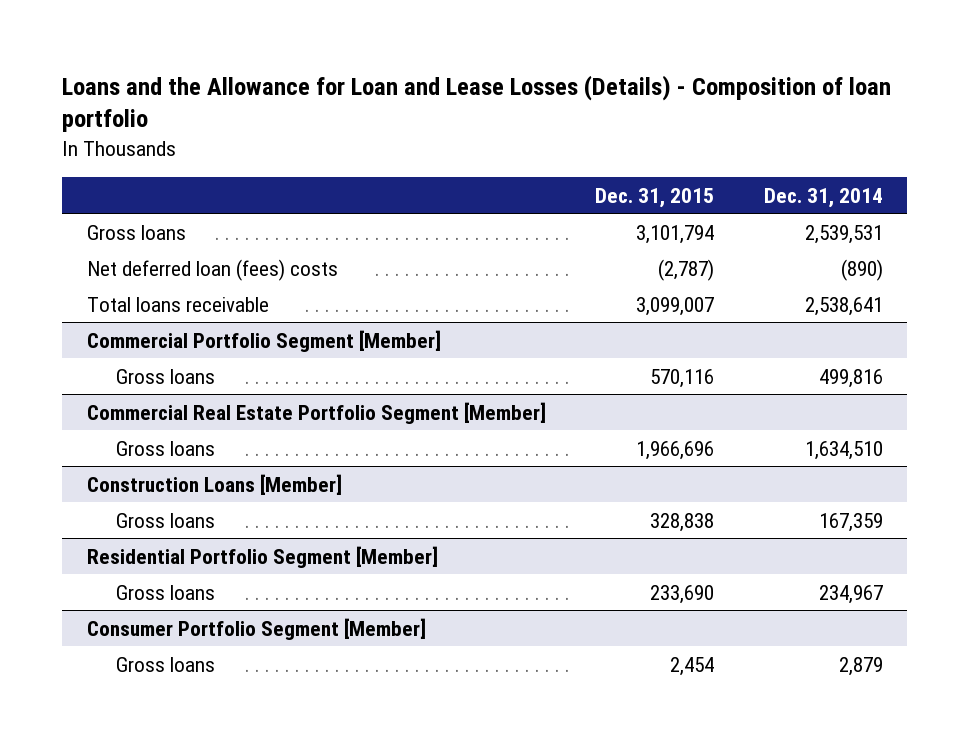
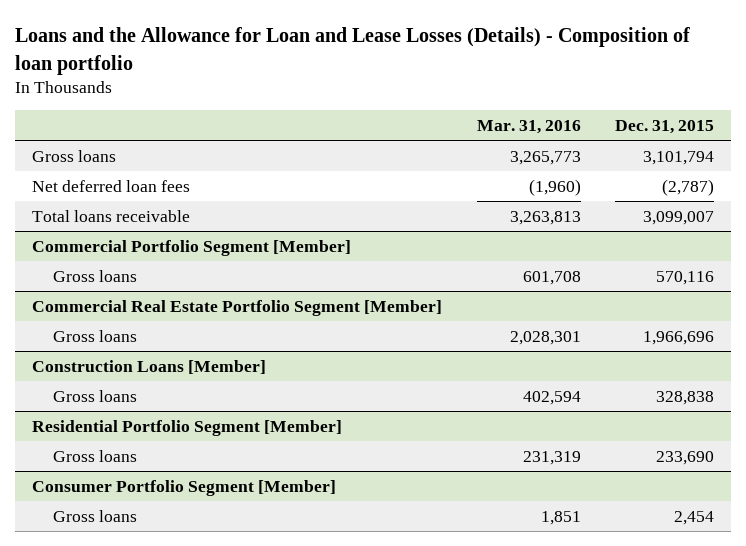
- | Dec. 31, 2015 | Dec. 31, 2014
+ | Mar. 31, 2016 | Dec. 31, 2015
- Net deferred loan (fees) costs | (2,787) | (890)
+ Net deferred loan fees | (1,960) | (2,787)

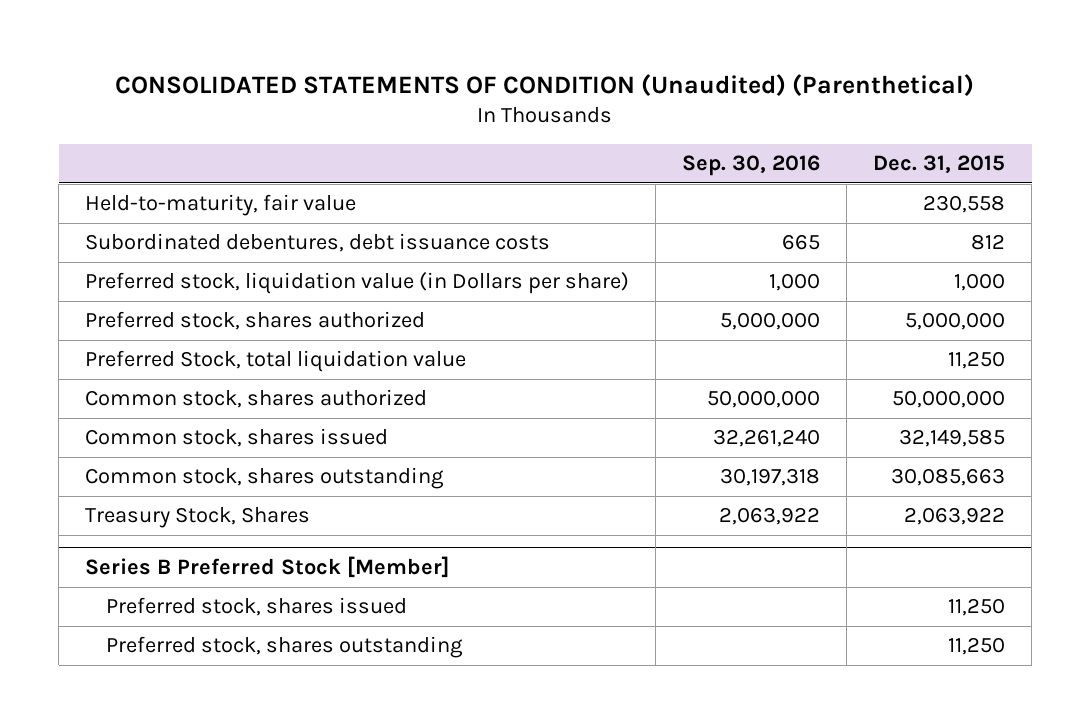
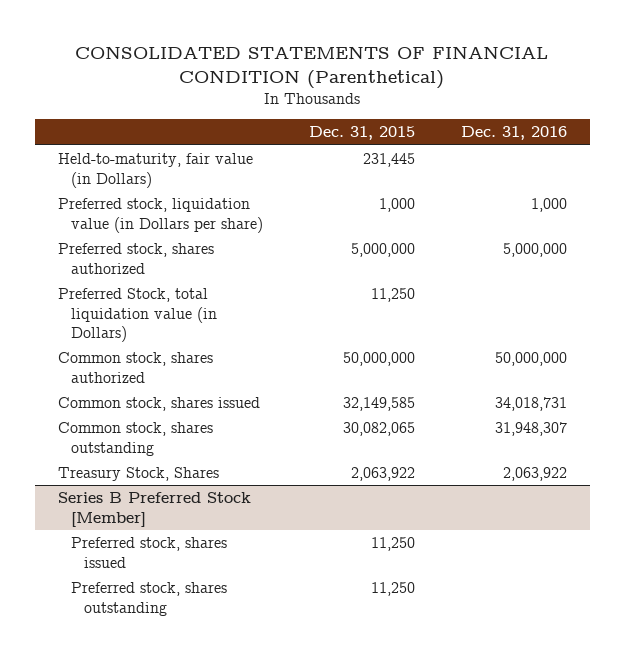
- CONSOLIDATED STATEMENTS OF CONDITION (Unaudited) (Parenthetical)
+ CONSOLIDATED STATEMENTS OF FINANCIAL CONDITION (Parenthetical)
- | Sep. 30, 2016 | Dec. 31, 2015
+ | Dec. 31, 2015 | Dec. 31, 2016
- Held-to-maturity, fair value | | 230,558
- Subordinated debentures, debt issuance costs | 665 | 812
+ Held-to-maturity, fair value (in Dollars) | 231,445 |
- Preferred Stock, total liquidation value | | 11,250
+ Preferred Stock, total liquidation value (in Dollars) | 11,250 |
- Common stock, shares outstanding | 30,197,318 | 30,085,663
+ Common stock, shares outstanding | 30,082,065 | 31,948,307

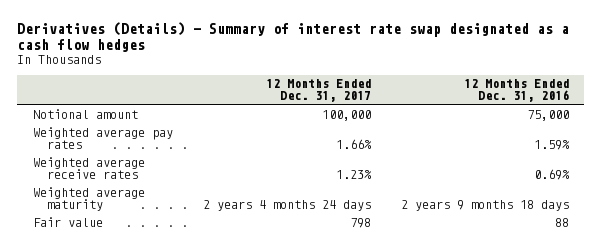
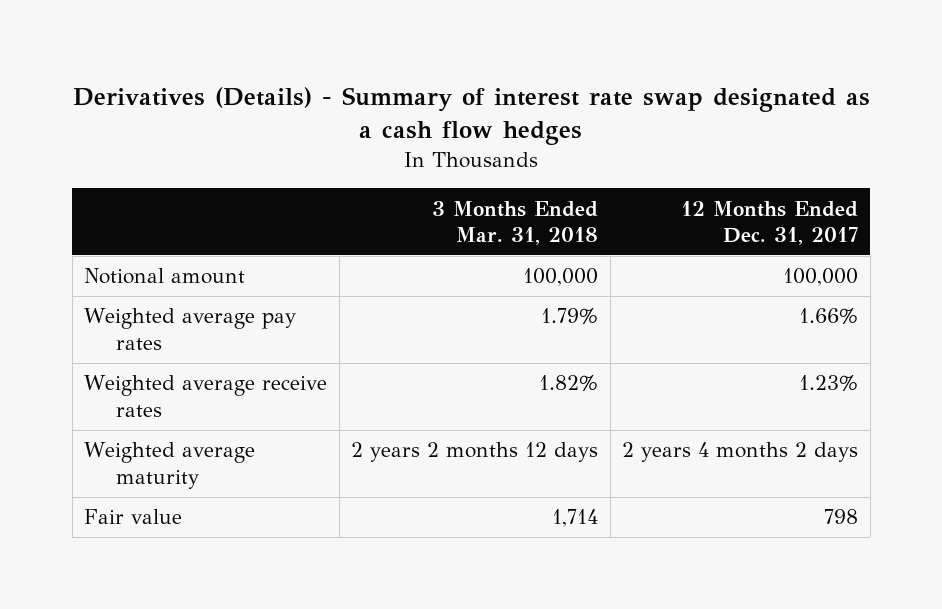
- | 12 Months Ended Dec. 31, 2017 | 12 Months Ended Dec. 31, 2016
+ | 3 Months Ended Mar. 31, 2018 | 12 Months Ended Dec. 31, 2017
- Weighted average maturity | 2 years 4 months 24 days | 2 years 9 months 18 days
+ Weighted average maturity | 2 years 2 months 12 days | 2 years 4 months 2 days

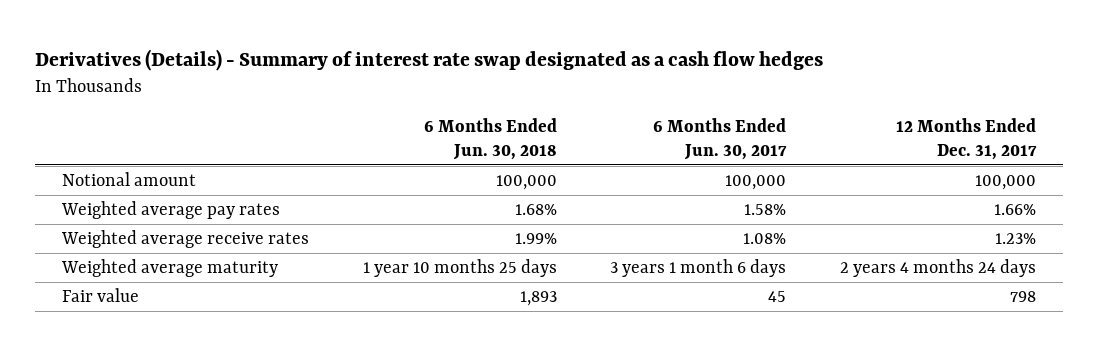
- | 3 Months Ended Mar. 31, 2018 | 12 Months Ended Dec. 31, 2017
+ | 6 Months Ended Jun. 30, 2018 | 6 Months Ended Jun. 30, 2017 | 12 Months Ended Dec. 31, 2017
- Weighted average maturity | 2 years 2 months 12 days | 2 years 4 months 2 days
+ Weighted average maturity | 1 year 10 months 25 days | 3 years 1 month 6 days | 2 years 4 months 24 days

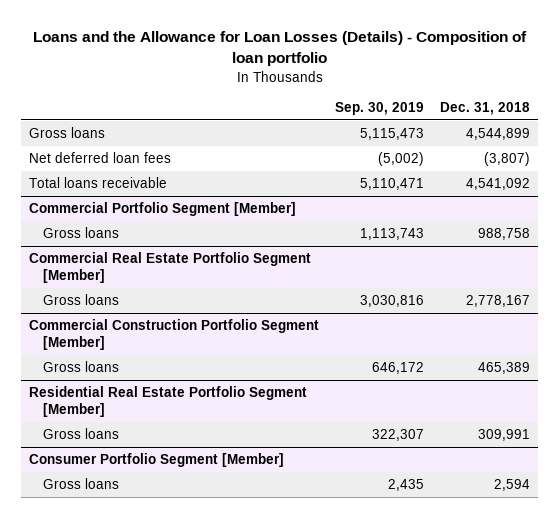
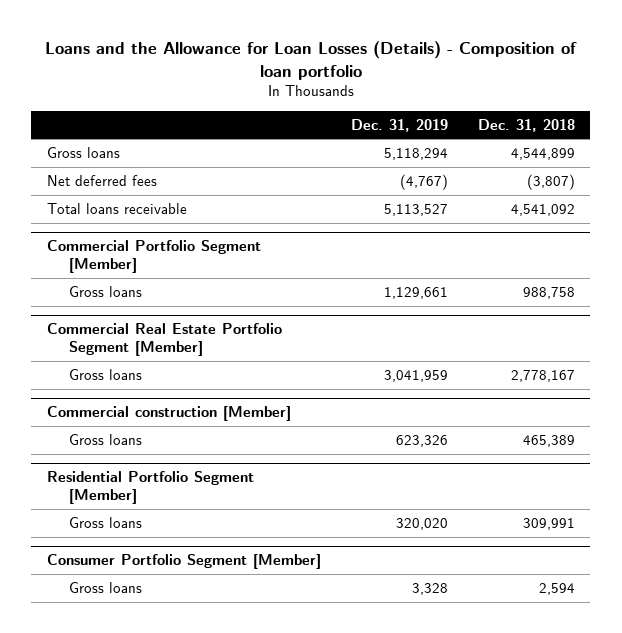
- | Sep. 30, 2019 | Dec. 31, 2018
+ | Dec. 31, 2019 | Dec. 31, 2018
- Net deferred loan fees | (5,002) | (3,807)
+ Net deferred fees | (4,767) | (3,807)
- Commercial Construction Portfolio Segment [Member]
+ Commercial construction [Member]
- Residential Real Estate Portfolio Segment [Member]
+ Residential Portfolio Segment [Member]

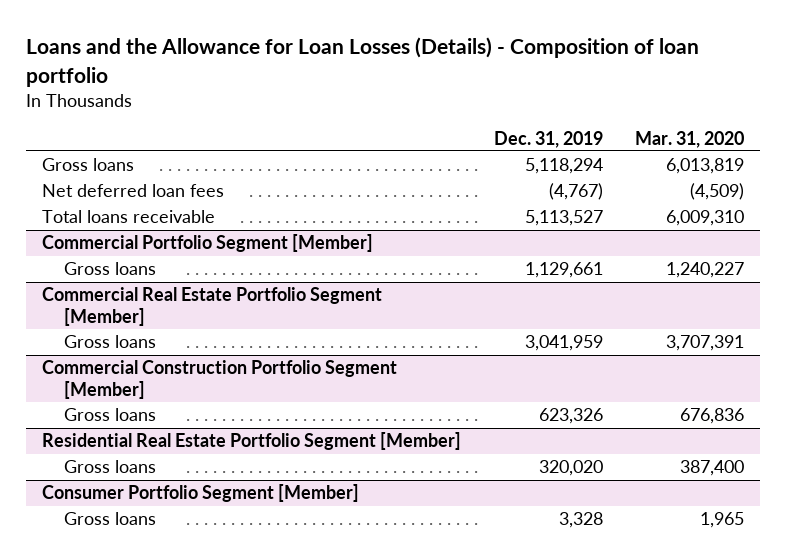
- | Dec. 31, 2019 | Dec. 31, 2018
+ | Dec. 31, 2019 | Mar. 31, 2020
- Net deferred fees | (4,767) | (3,807)
+ Net deferred loan fees | (4,767) | (4,509)
- Commercial construction [Member]
+ Commercial Construction Portfolio Segment [Member]
- Residential Portfolio Segment [Member]
+ Residential Real Estate Portfolio Segment [Member]

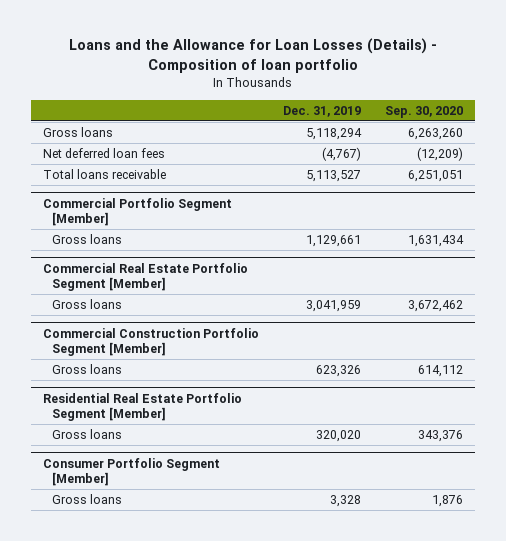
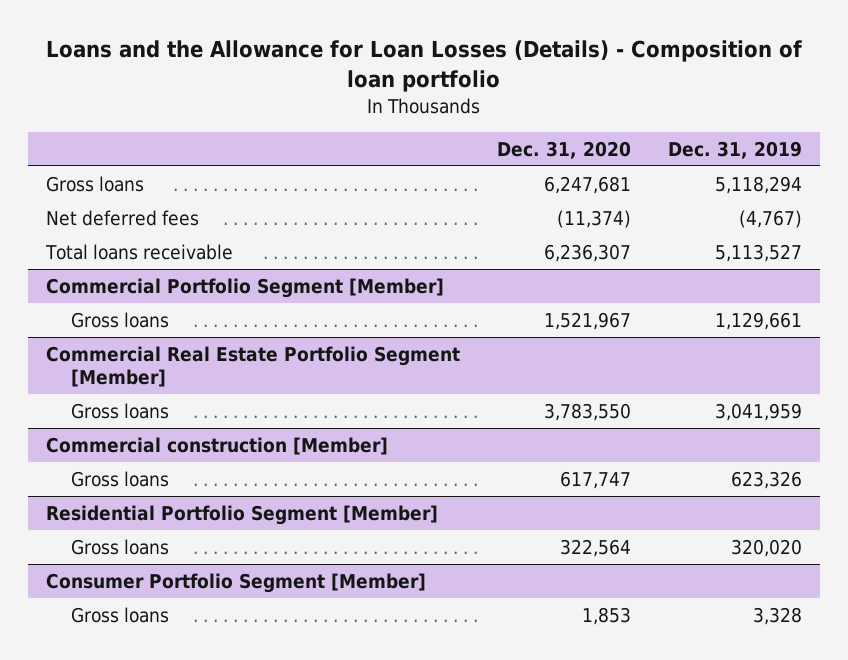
- | Dec. 31, 2019 | Sep. 30, 2020
+ | Dec. 31, 2020 | Dec. 31, 2019
- Net deferred loan fees | (4,767) | (12,209)
+ Net deferred fees | (11,374) | (4,767)
- Commercial Construction Portfolio Segment [Member]
+ Commercial construction [Member]
- Residential Real Estate Portfolio Segment [Member]
+ Residential Portfolio Segment [Member]

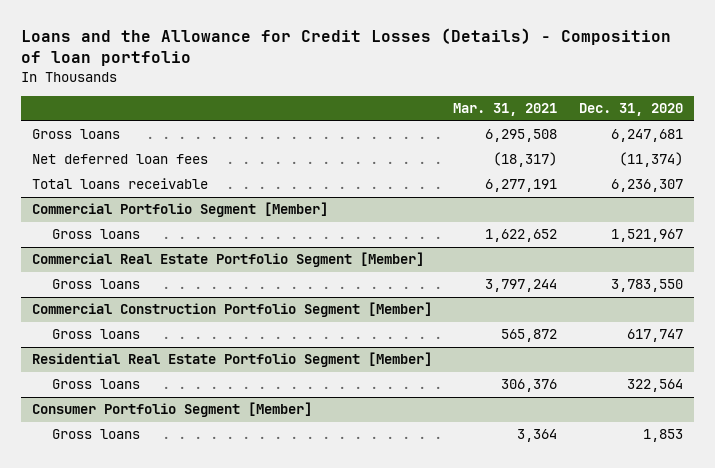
- Loans and the Allowance for Loan Losses (Details) - Composition of loan portfolio
+ Loans and the Allowance for Credit Losses (Details) - Composition of loan portfolio
- | Dec. 31, 2020 | Dec. 31, 2019
+ | Mar. 31, 2021 | Dec. 31, 2020
- Net deferred fees | (11,374) | (4,767)
+ Net deferred loan fees | (18,317) | (11,374)
- Commercial construction [Member]
+ Commercial Construction Portfolio Segment [Member]
- Residential Portfolio Segment [Member]
+ Residential Real Estate Portfolio Segment [Member]

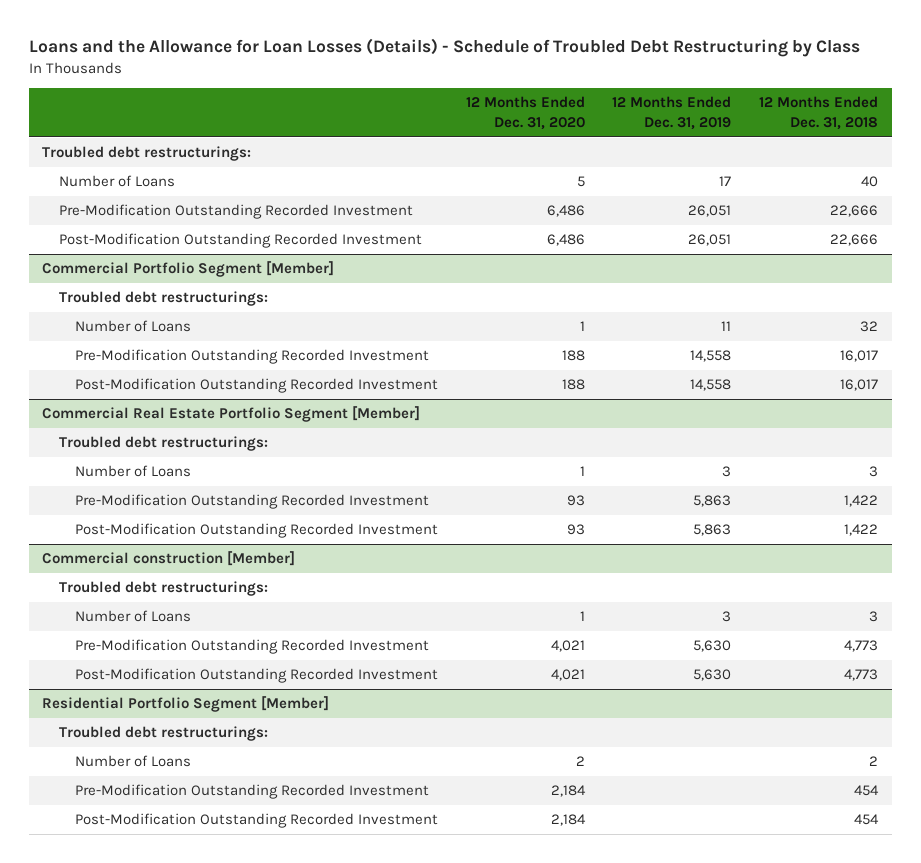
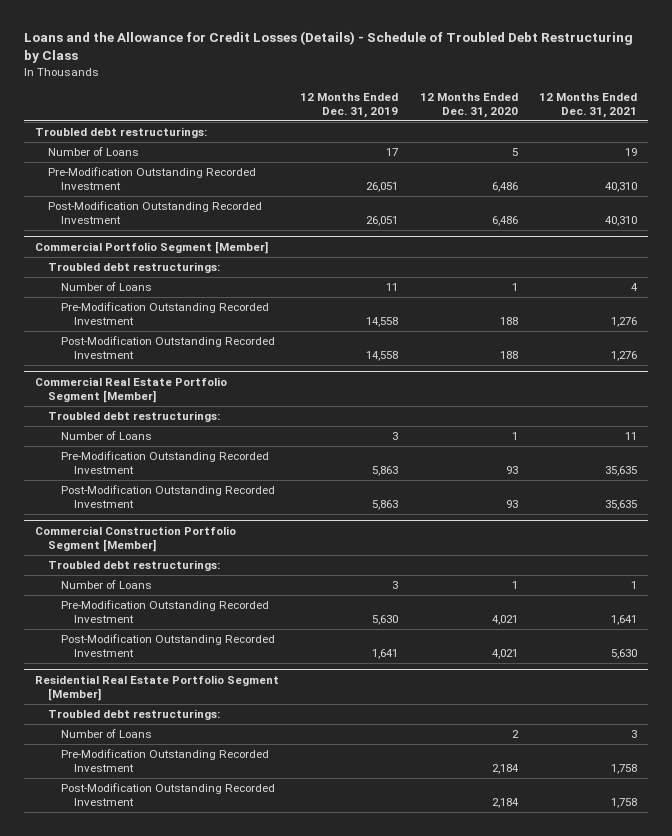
- Loans and the Allowance for Loan Losses (Details) - Schedule of Troubled Debt Restructuring by Class
+ Loans and the Allowance for Credit Losses (Details) - Schedule of Troubled Debt Restructuring by Class
- | 12 Months Ended Dec. 31, 2020 | 12 Months Ended Dec. 31, 2019 | 12 Months Ended Dec. 31, 2018
+ | 12 Months Ended Dec. 31, 2019 | 12 Months Ended Dec. 31, 2020 | 12 Months Ended Dec. 31, 2021
- Commercial construction [Member]
+ Commercial Construction Portfolio Segment [Member]
- Post-Modification Outstanding Recorded Investment | 4,021 | 5,630 | 4,773
- Residential Portfolio Segment [Member]
+ Post-Modification Outstanding Recorded Investment | 1,641 | 4,021 | 5,630
+ Residential Real Estate Portfolio Segment [Member]

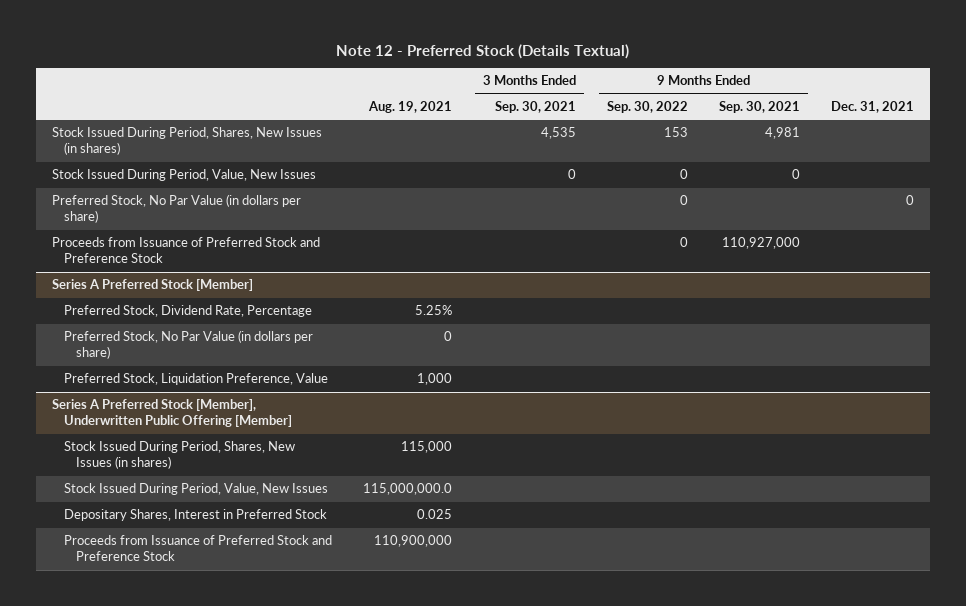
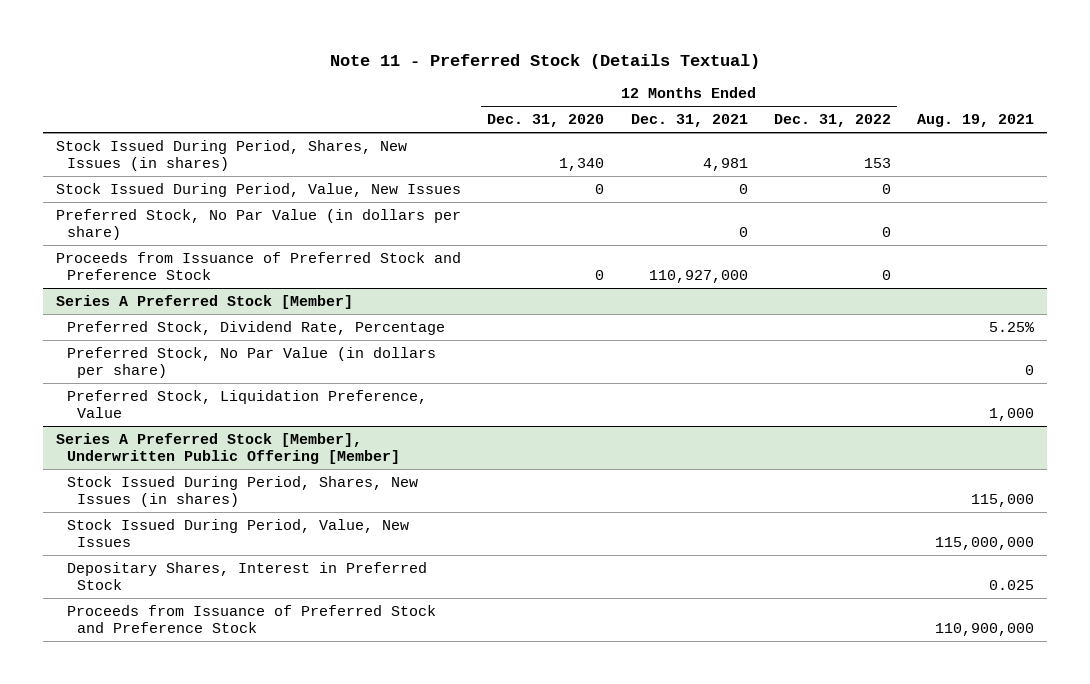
- Note 12 - Preferred Stock (Details Textual)
+ Note 11 - Preferred Stock (Details Textual)
- | Aug. 19, 2021 | 3 Months Ended Sep. 30, 2021 | 9 Months Ended Sep. 30, 2022 | 9 Months Ended Sep. 30, 2021 | Dec. 31, 2021
+ | 12 Months Ended Dec. 31, 2020 | 12 Months Ended Dec. 31, 2021 | 12 Months Ended Dec. 31, 2022 | Aug. 19, 2021
@ Series A Preferred Stock [Member], Underwritten Public Offering [Member]
- Stock Issued During Period, Value, New Issues | 115,000,000.0 | | | |
+ Stock Issued During Period, Value, New Issues | | | | 115,000,000

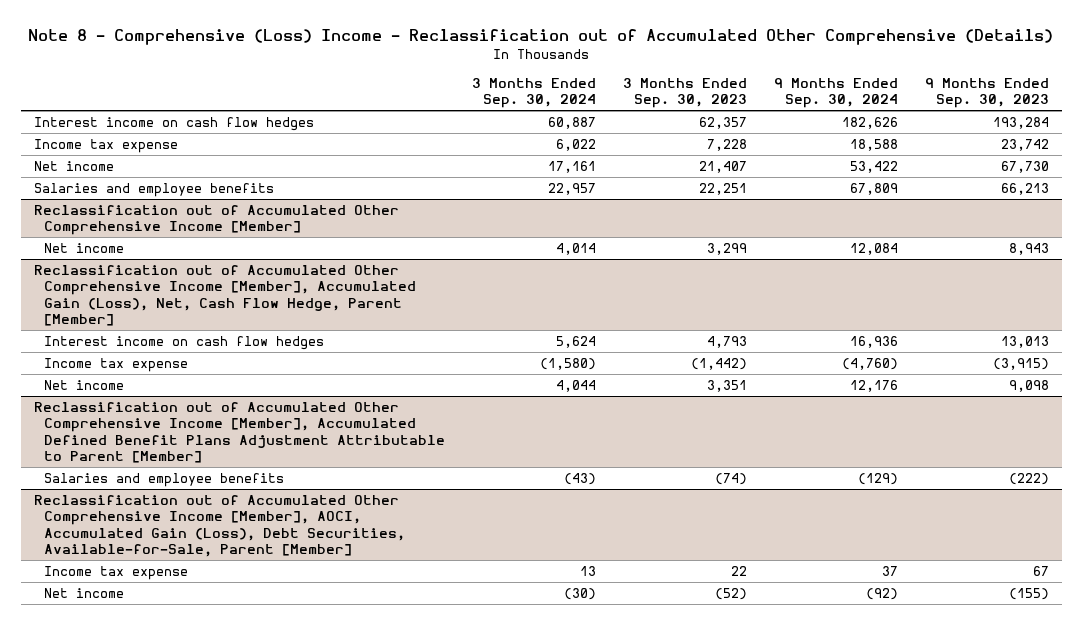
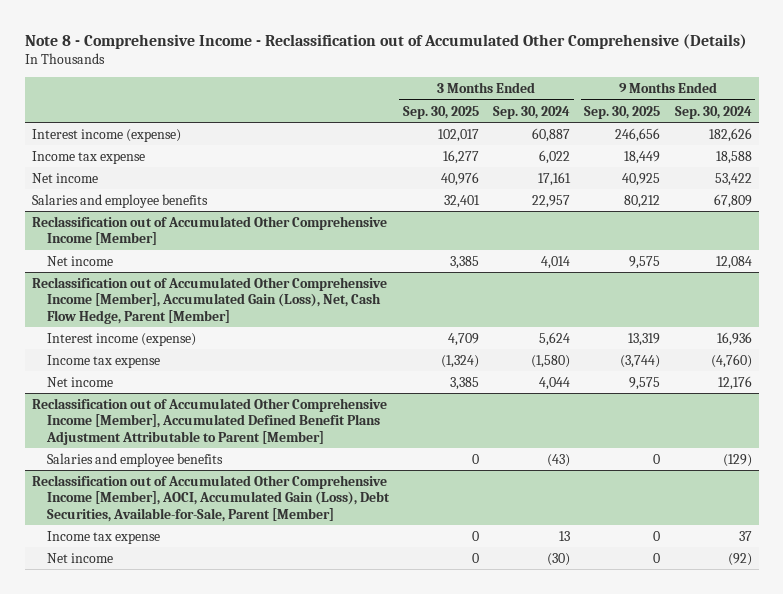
- Note 8 - Comprehensive (Loss) Income - Reclassification out of Accumulated Other Comprehensive (Details)
+ Note 8 - Comprehensive Income - Reclassification out of Accumulated Other Comprehensive (Details)
- | 3 Months Ended Sep. 30, 2024 | 3 Months Ended Sep. 30, 2023 | 9 Months Ended Sep. 30, 2024 | 9 Months Ended Sep. 30, 2023
+ | 3 Months Ended Sep. 30, 2025 | 3 Months Ended Sep. 30, 2024 | 9 Months Ended Sep. 30, 2025 | 9 Months Ended Sep. 30, 2024
- Interest income on cash flow hedges | 60,887 | 62,357 | 182,626 | 193,284
+ Interest income (expense) | 102,017 | 60,887 | 246,656 | 182,626
@ Reclassification out of Accumulated Other Comprehensive Income [Member], Accumulated Gain (Loss), Net, Cash Flow Hedge, Parent [Member]
- Interest income on cash flow hedges | 5,624 | 4,793 | 16,936 | 13,013
+ Interest income (expense) | 4,709 | 5,624 | 13,319 | 16,936

